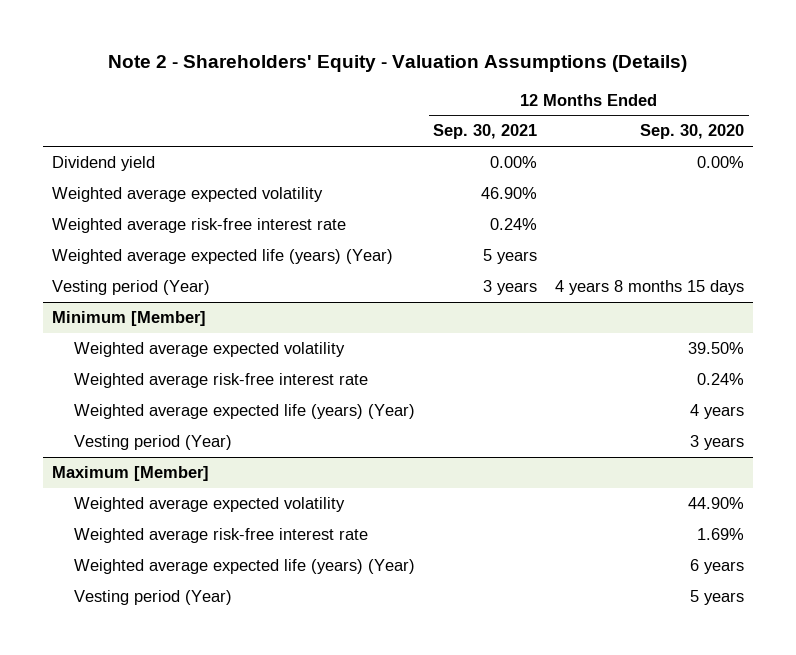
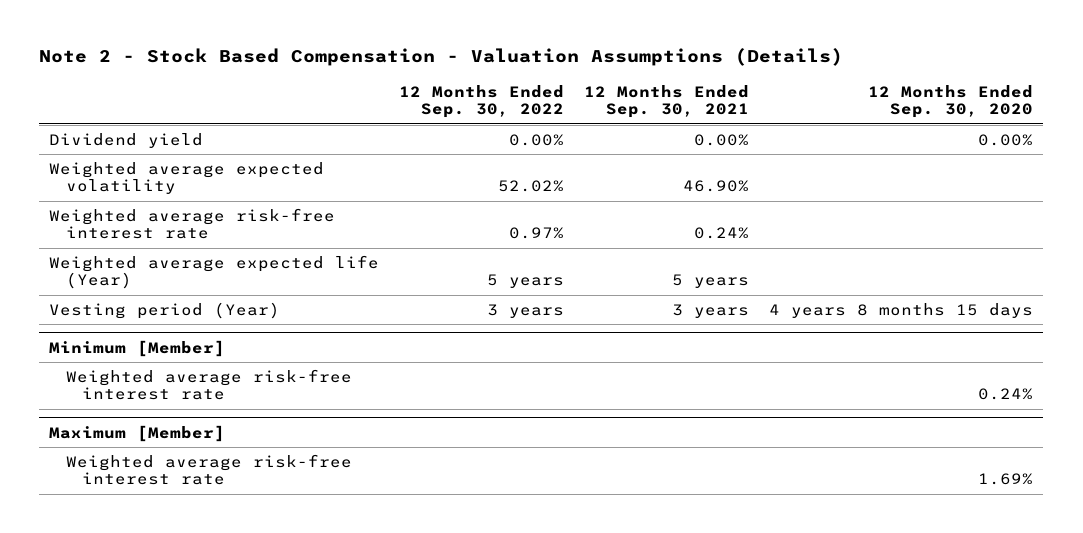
- Note 2 - Shareholders' Equity - Valuation Assumptions (Details)
+ Note 2 - Stock Based Compensation - Valuation Assumptions (Details)
- | 12 Months Ended Sep. 30, 2021 | 12 Months Ended Sep. 30, 2020
+ | 12 Months Ended Sep. 30, 2022 | 12 Months Ended Sep. 30, 2021 | 12 Months Ended Sep. 30, 2020
- Weighted average expected life (years) (Year) | 5 years |
+ Weighted average expected life (Year) | 5 years | 5 years |
@ Minimum [Member]
- Weighted average expected volatility | | 39.50%
- Weighted average expected life (years) (Year) | | 4 years
- Vesting period (Year) | | 3 years
@ Maximum [Member]
- Weighted average expected volatility | | 44.90%
- Weighted average expected life (years) (Year) | | 6 years
- Vesting period (Year) | | 5 years

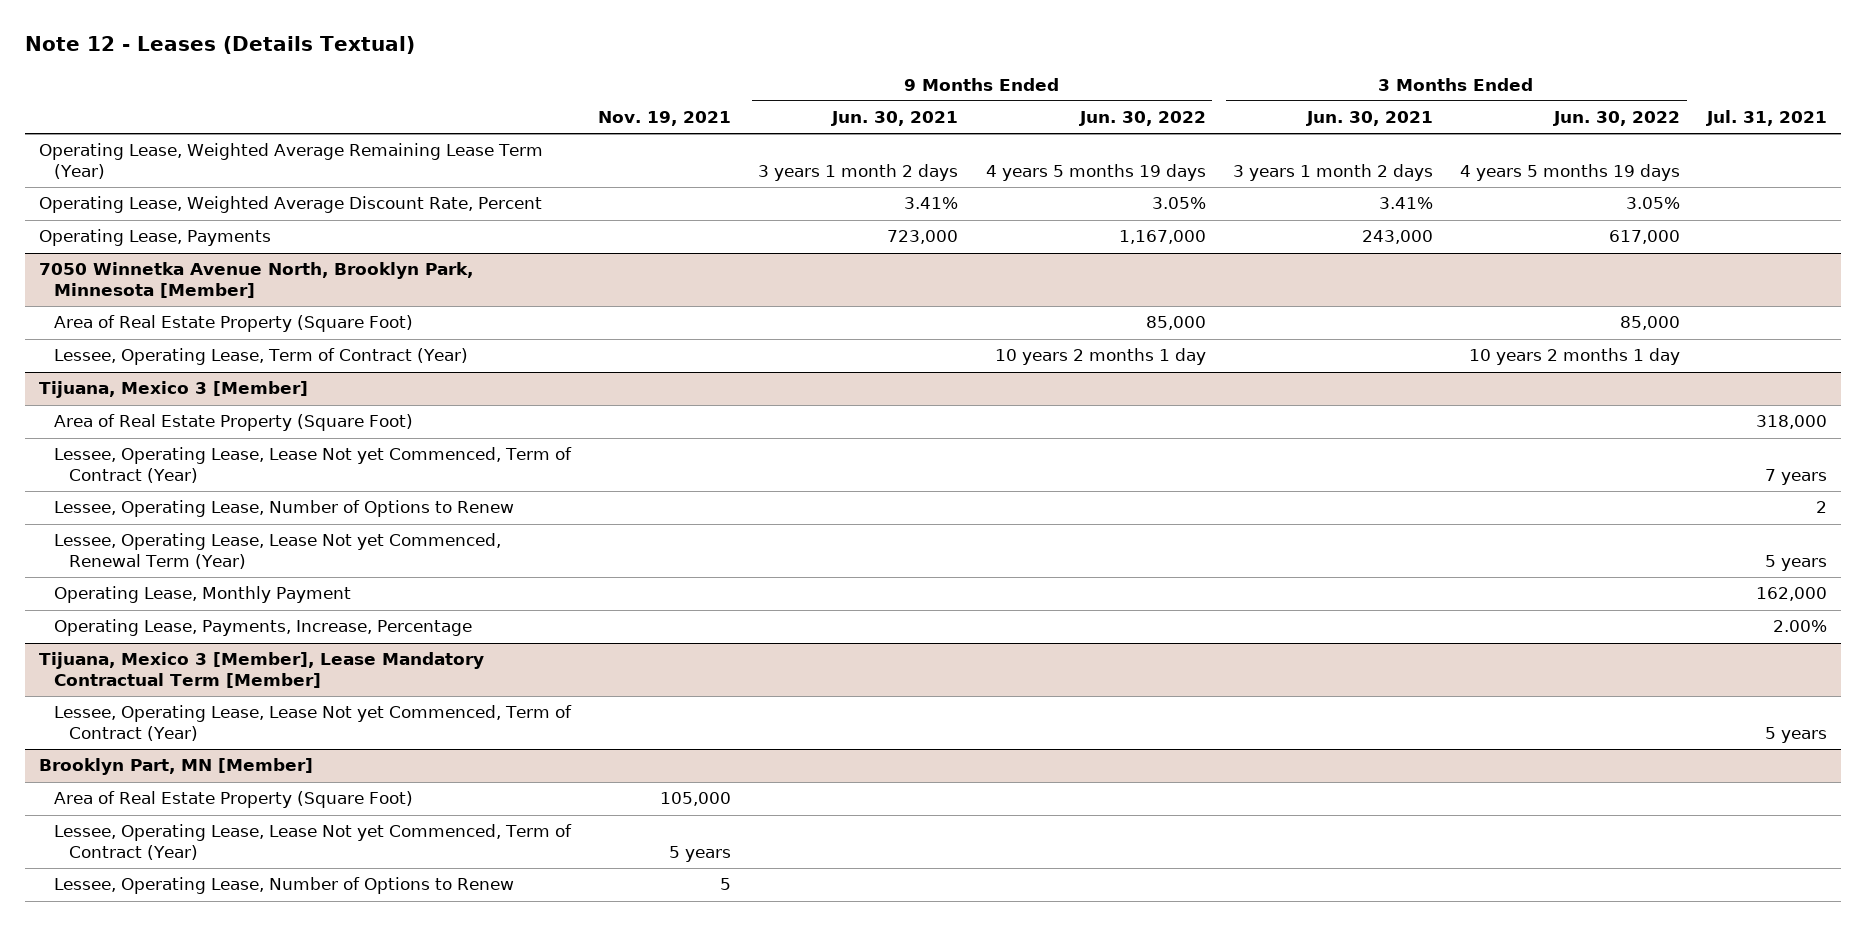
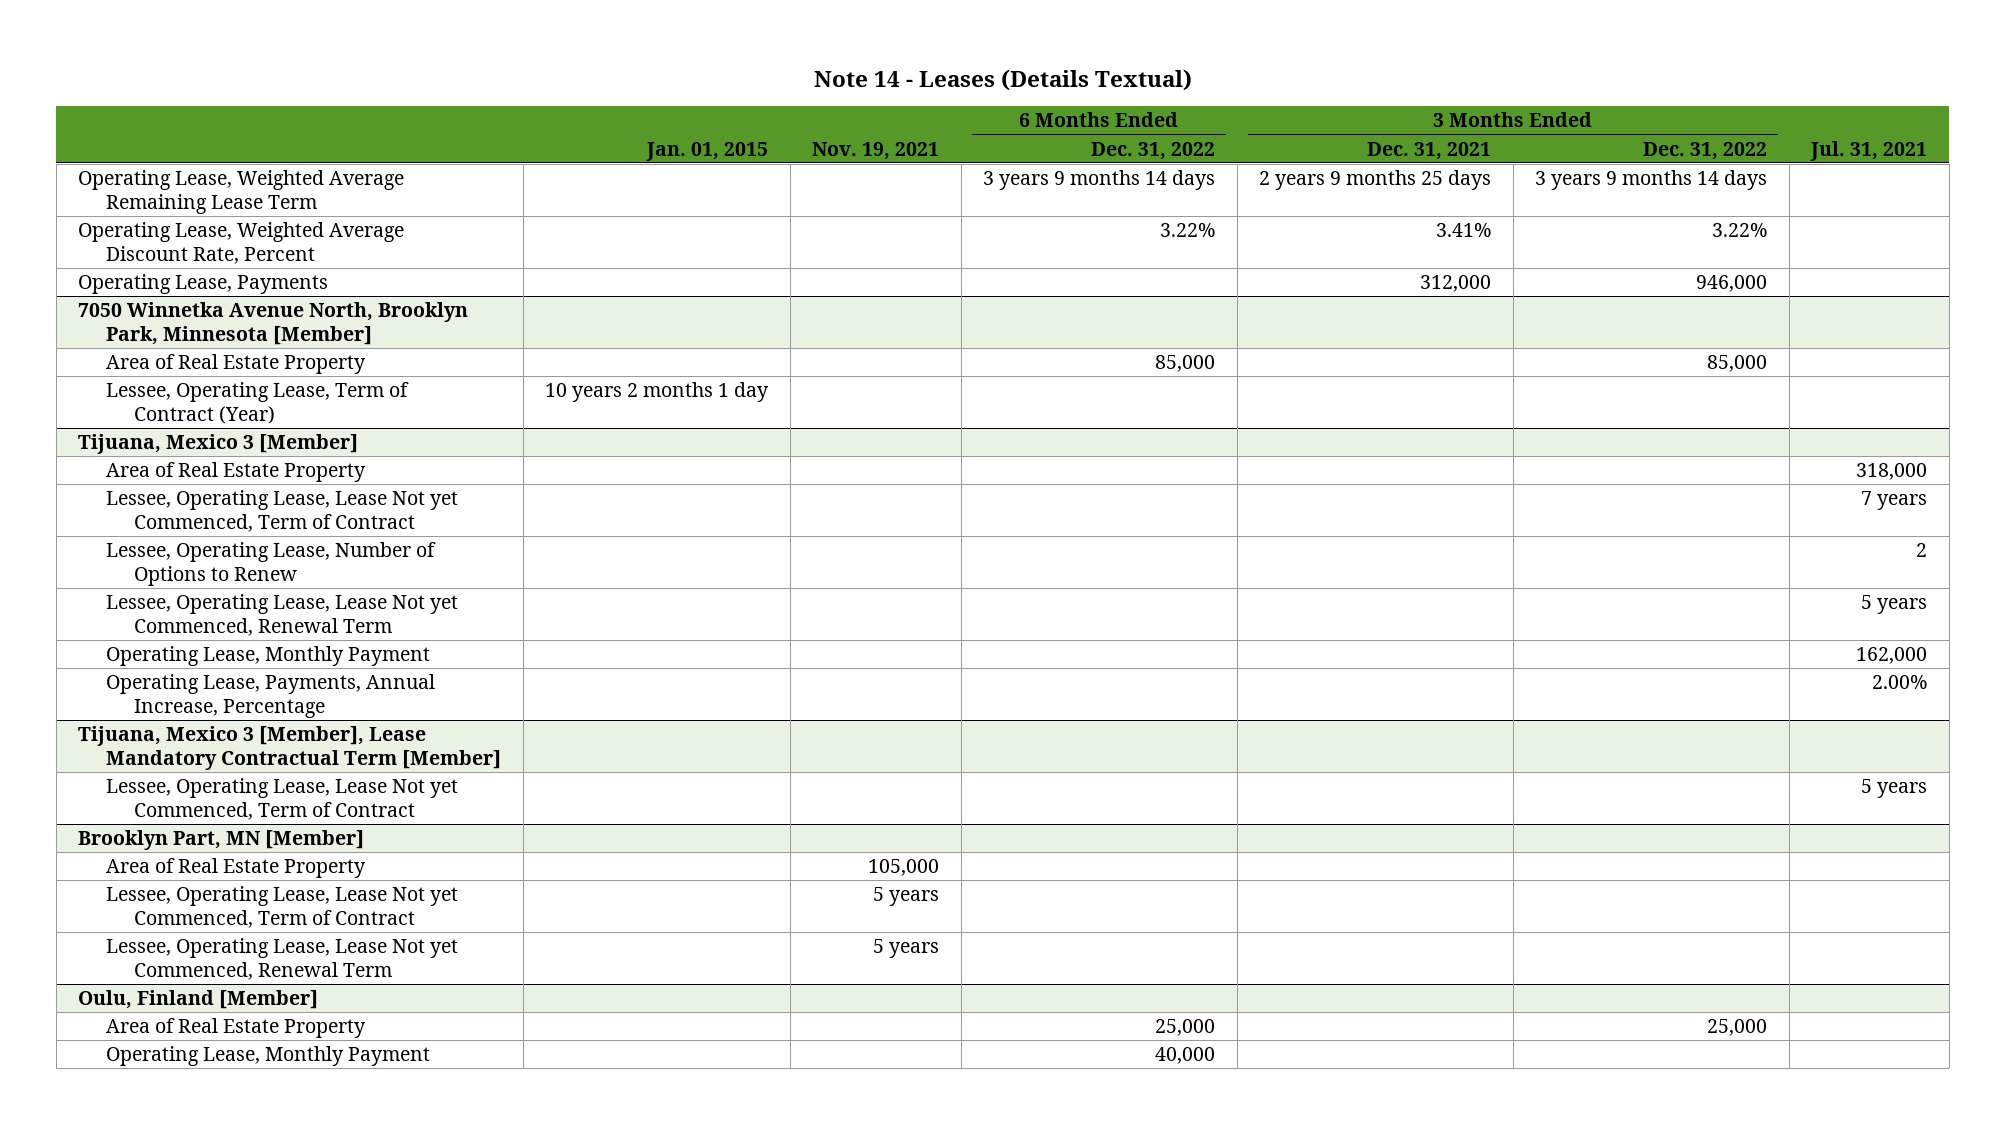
- Note 12 - Leases (Details Textual)
+ Note 14 - Leases (Details Textual)
- | Nov. 19, 2021 | 9 Months Ended Jun. 30, 2021 | 9 Months Ended Jun. 30, 2022 | 3 Months Ended Jun. 30, 2021 | 3 Months Ended Jun. 30, 2022 | Jul. 31, 2021
+ | Jan. 01, 2015 | Nov. 19, 2021 | 6 Months Ended Dec. 31, 2022 | 3 Months Ended Dec. 31, 2021 | 3 Months Ended Dec. 31, 2022 | Jul. 31, 2021
- Operating Lease, Weighted Average Remaining Lease Term (Year) | | 3 years 1 month 2 days | 4 years 5 months 19 days | 3 years 1 month 2 days | 4 years 5 months 19 days |
+ Operating Lease, Weighted Average Remaining Lease Term | | | 3 years 9 months 14 days | 2 years 9 months 25 days | 3 years 9 months 14 days |
@ 7050 Winnetka Avenue North, Brooklyn Park, Minnesota [Member]
- Area of Real Estate Property (Square Foot) | | | 85,000 | | 85,000 |
+ Area of Real Estate Property | | | 85,000 | | 85,000 |
@ Tijuana, Mexico 3 [Member]
- Area of Real Estate Property (Square Foot) | | | | | | 318,000
- Lessee, Operating Lease, Lease Not yet Commenced, Term of Contract (Year) | | | | | | 7 years
+ Area of Real Estate Property | | | | | | 318,000
+ Lessee, Operating Lease, Lease Not yet Commenced, Term of Contract | | | | | | 7 years
- Lessee, Operating Lease, Lease Not yet Commenced, Renewal Term (Year) | | | | | | 5 years
+ Lessee, Operating Lease, Lease Not yet Commenced, Renewal Term | | | | | | 5 years
- Operating Lease, Payments, Increase, Percentage | | | | | | 2.00%
+ Operating Lease, Payments, Annual Increase, Percentage | | | | | | 2.00%
@ Tijuana, Mexico 3 [Member], Lease Mandatory Contractual Term [Member]
- Lessee, Operating Lease, Lease Not yet Commenced, Term of Contract (Year) | | | | | | 5 years
+ Lessee, Operating Lease, Lease Not yet Commenced, Term of Contract | | | | | | 5 years
@ Brooklyn Part, MN [Member]
- Area of Real Estate Property (Square Foot) | 105,000 | | | | |
- Lessee, Operating Lease, Lease Not yet Commenced, Term of Contract (Year) | 5 years | | | | |
- Lessee, Operating Lease, Number of Options to Renew | 5 | | | | |
+ Area of Real Estate Property | | 105,000 | | | |
+ Lessee, Operating Lease, Lease Not yet Commenced, Term of Contract | | 5 years | | | |
+ Lessee, Operating Lease, Lease Not yet Commenced, Renewal Term | | 5 years | | | |
+ Oulu, Finland [Member]
+ Area of Real Estate Property | | | 25,000 | | 25,000 |
+ Operating Lease, Monthly Payment | | | 40,000 | | |

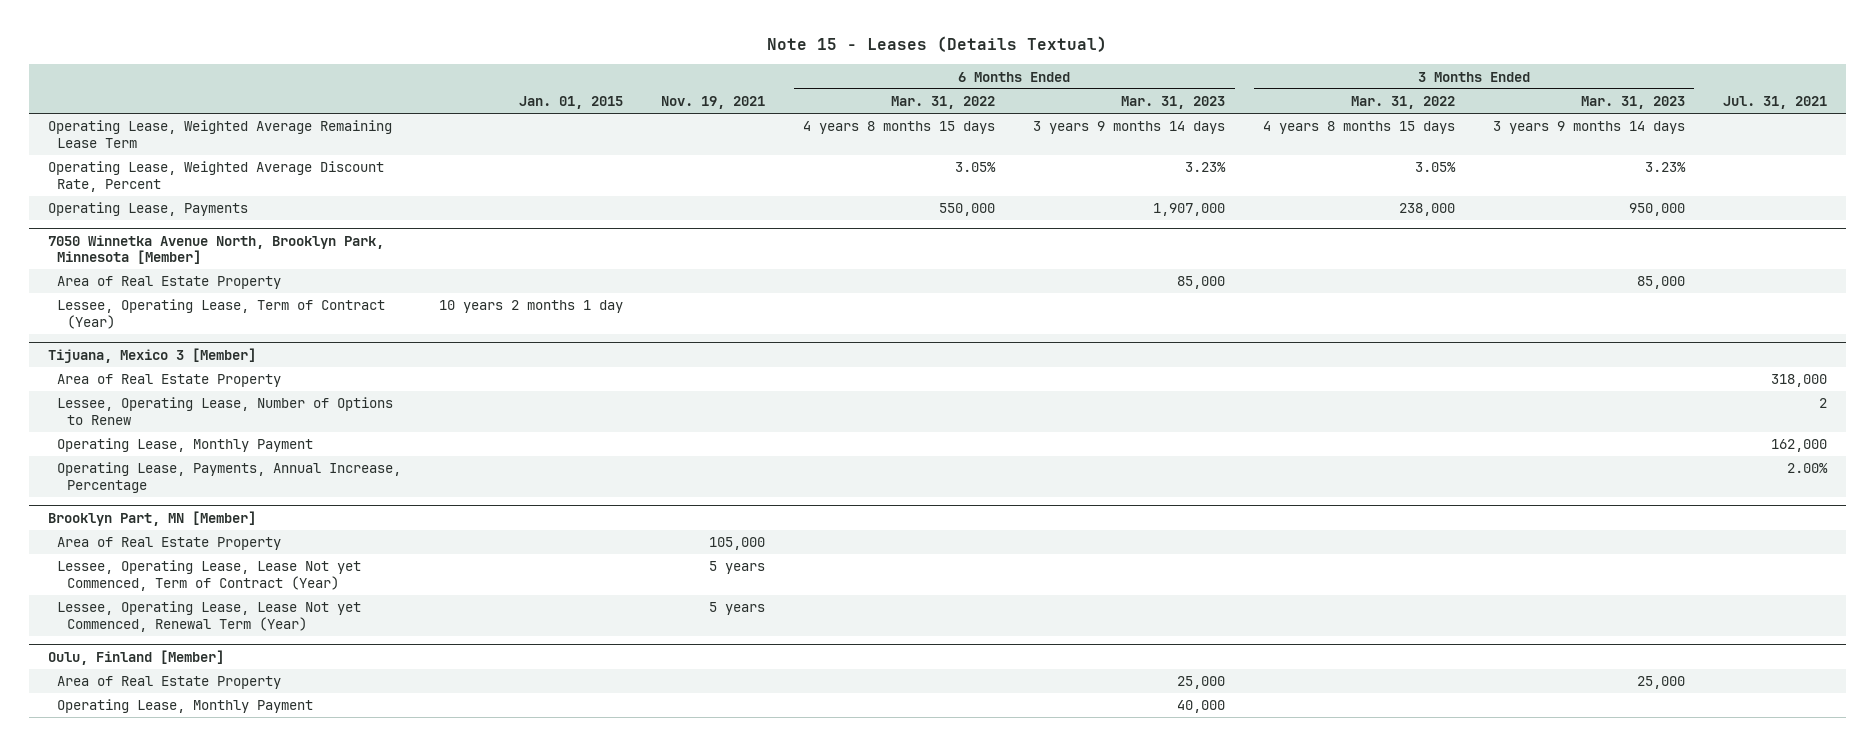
- Note 14 - Leases (Details Textual)
+ Note 15 - Leases (Details Textual)
- | Jan. 01, 2015 | Nov. 19, 2021 | 6 Months Ended Dec. 31, 2022 | 3 Months Ended Dec. 31, 2021 | 3 Months Ended Dec. 31, 2022 | Jul. 31, 2021
+ | Jan. 01, 2015 | Nov. 19, 2021 | 6 Months Ended Mar. 31, 2022 | 6 Months Ended Mar. 31, 2023 | 3 Months Ended Mar. 31, 2022 | 3 Months Ended Mar. 31, 2023 | Jul. 31, 2021
@ Tijuana, Mexico 3 [Member]
- Lessee, Operating Lease, Lease Not yet Commenced, Term of Contract | | | | | | 7 years
- Lessee, Operating Lease, Lease Not yet Commenced, Renewal Term | | | | | | 5 years
- Tijuana, Mexico 3 [Member], Lease Mandatory Contractual Term [Member]
- Lessee, Operating Lease, Lease Not yet Commenced, Term of Contract | | | | | | 5 years
@ Brooklyn Part, MN [Member]
- Lessee, Operating Lease, Lease Not yet Commenced, Term of Contract | | 5 years | | | |
- Lessee, Operating Lease, Lease Not yet Commenced, Renewal Term | | 5 years | | | |
+ Lessee, Operating Lease, Lease Not yet Commenced, Term of Contract (Year) | | 5 years | | | | |
+ Lessee, Operating Lease, Lease Not yet Commenced, Renewal Term (Year) | | 5 years | | | | |

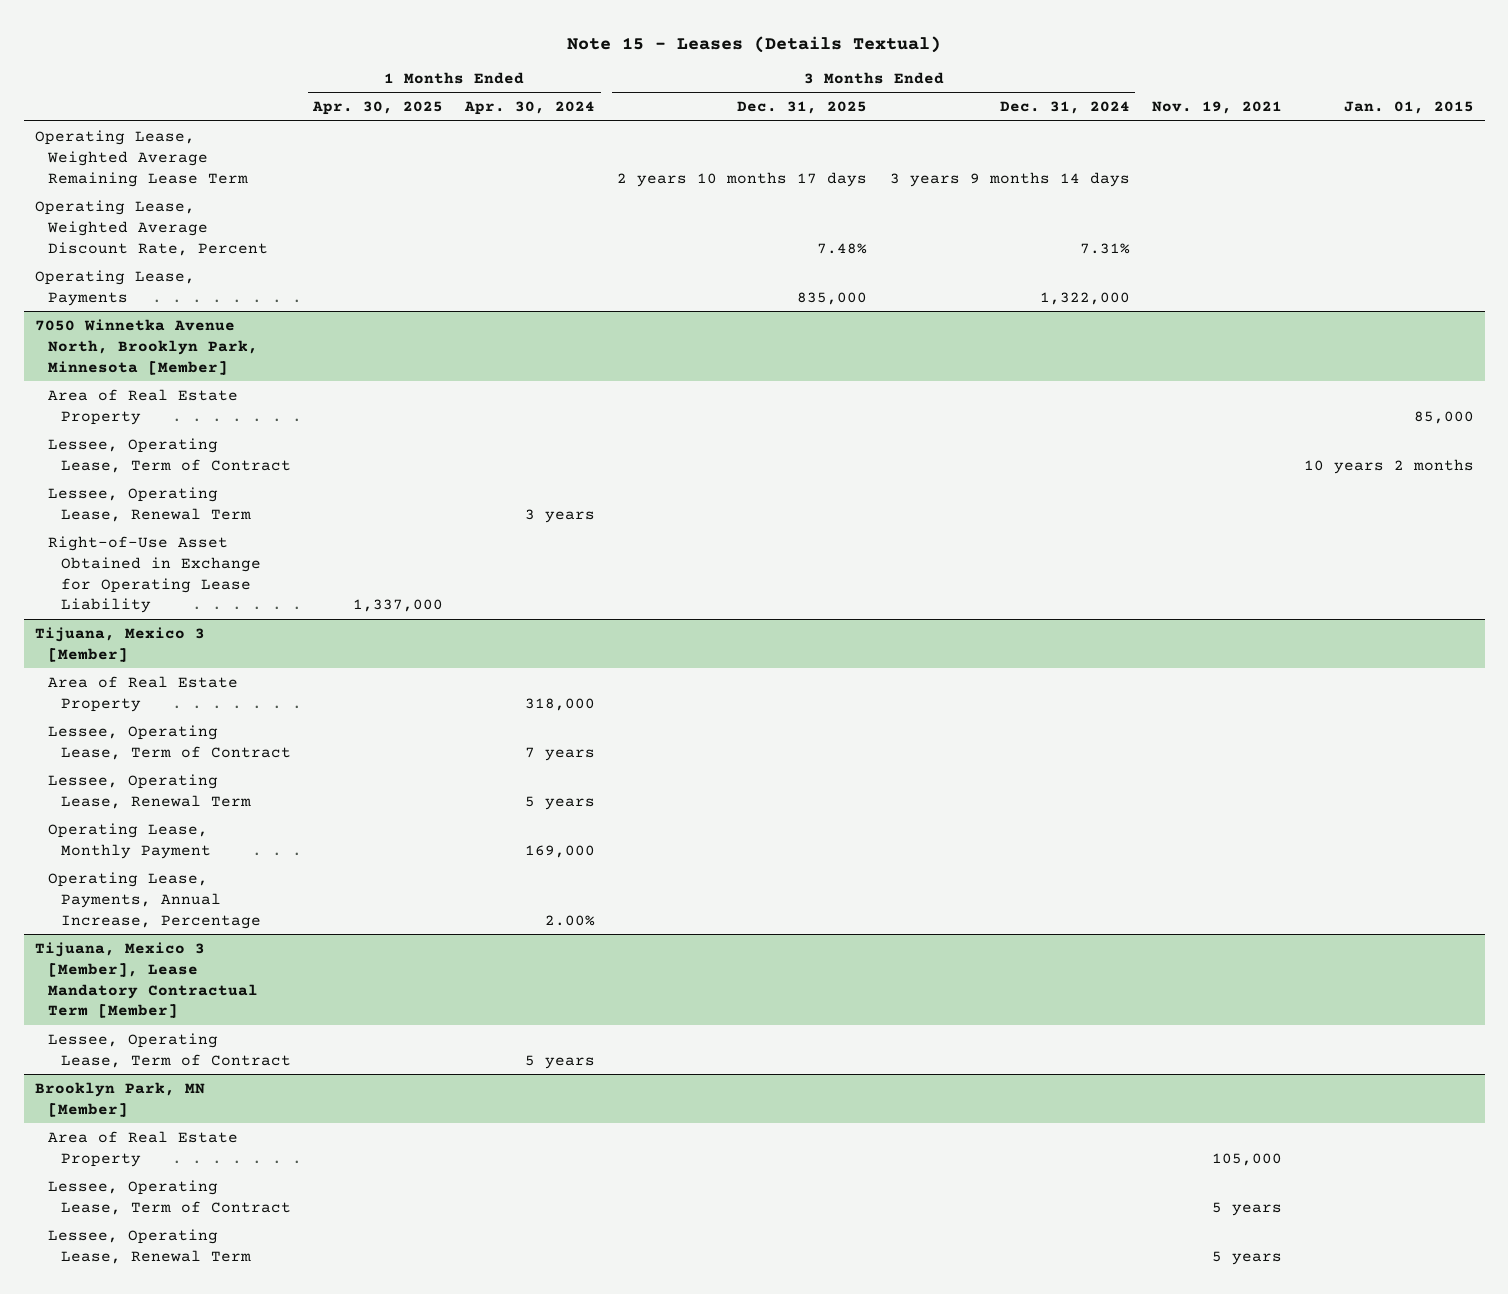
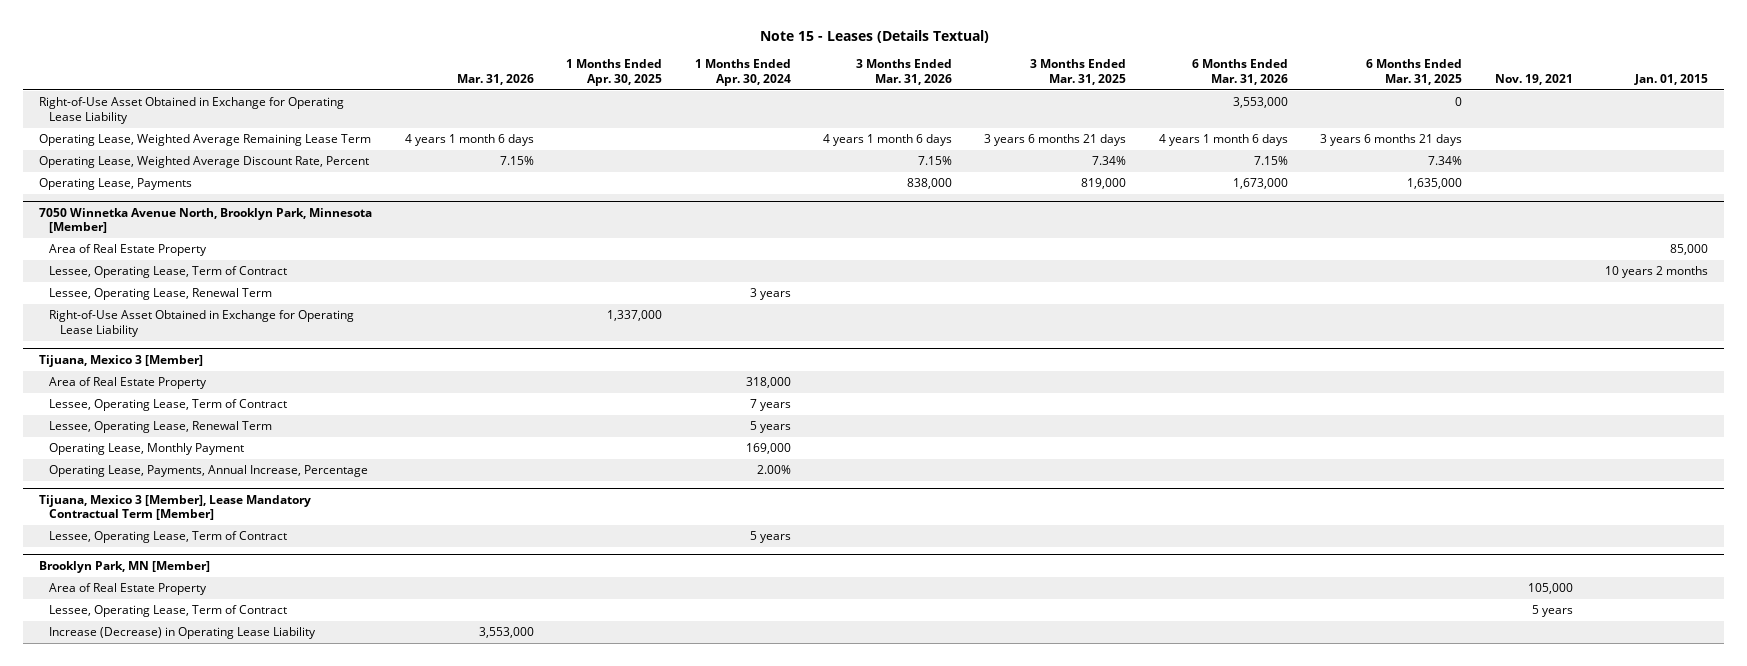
- | 1 Months Ended Apr. 30, 2025 | 1 Months Ended Apr. 30, 2024 | 3 Months Ended Dec. 31, 2025 | 3 Months Ended Dec. 31, 2024 | Nov. 19, 2021 | Jan. 01, 2015
+ | Mar. 31, 2026 | 1 Months Ended Apr. 30, 2025 | 1 Months Ended Apr. 30, 2024 | 3 Months Ended Mar. 31, 2026 | 3 Months Ended Mar. 31, 2025 | 6 Months Ended Mar. 31, 2026 | 6 Months Ended Mar. 31, 2025 | Nov. 19, 2021 | Jan. 01, 2015
+ Right-of-Use Asset Obtained in Exchange for Operating Lease Liability | | | | | | 3,553,000 | 0 | |
@ Brooklyn Park, MN [Member]
- Lessee, Operating Lease, Renewal Term | | | | | 5 years |
+ Increase (Decrease) in Operating Lease Liability | 3,553,000 | | | | | | | |

